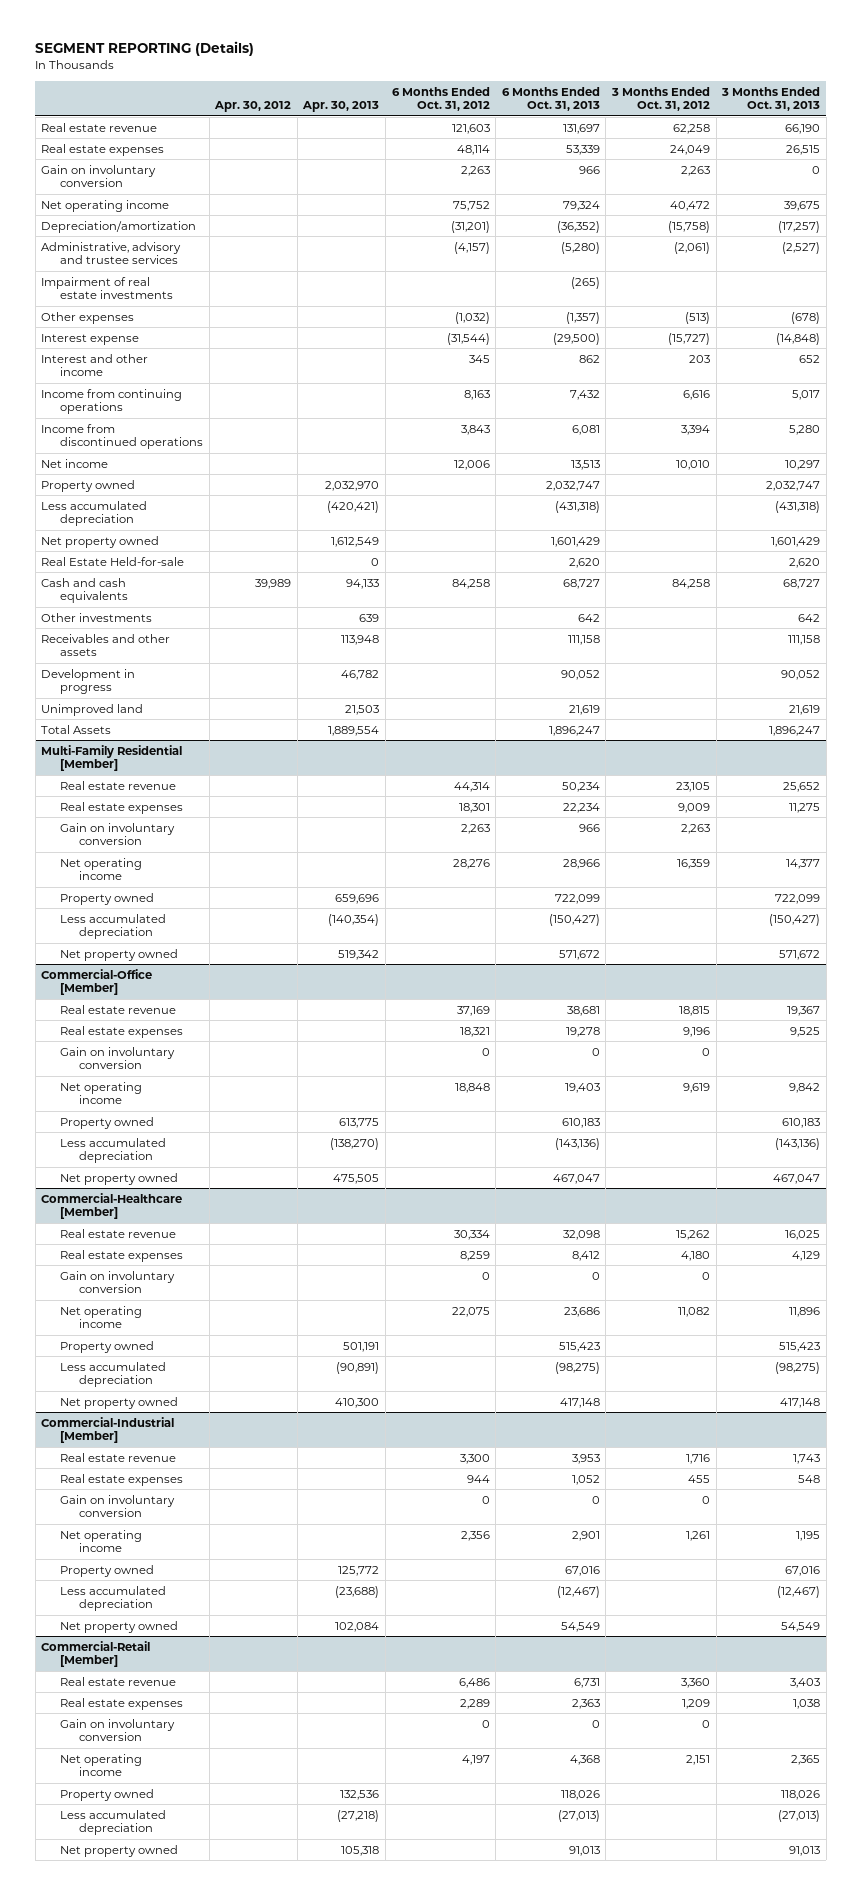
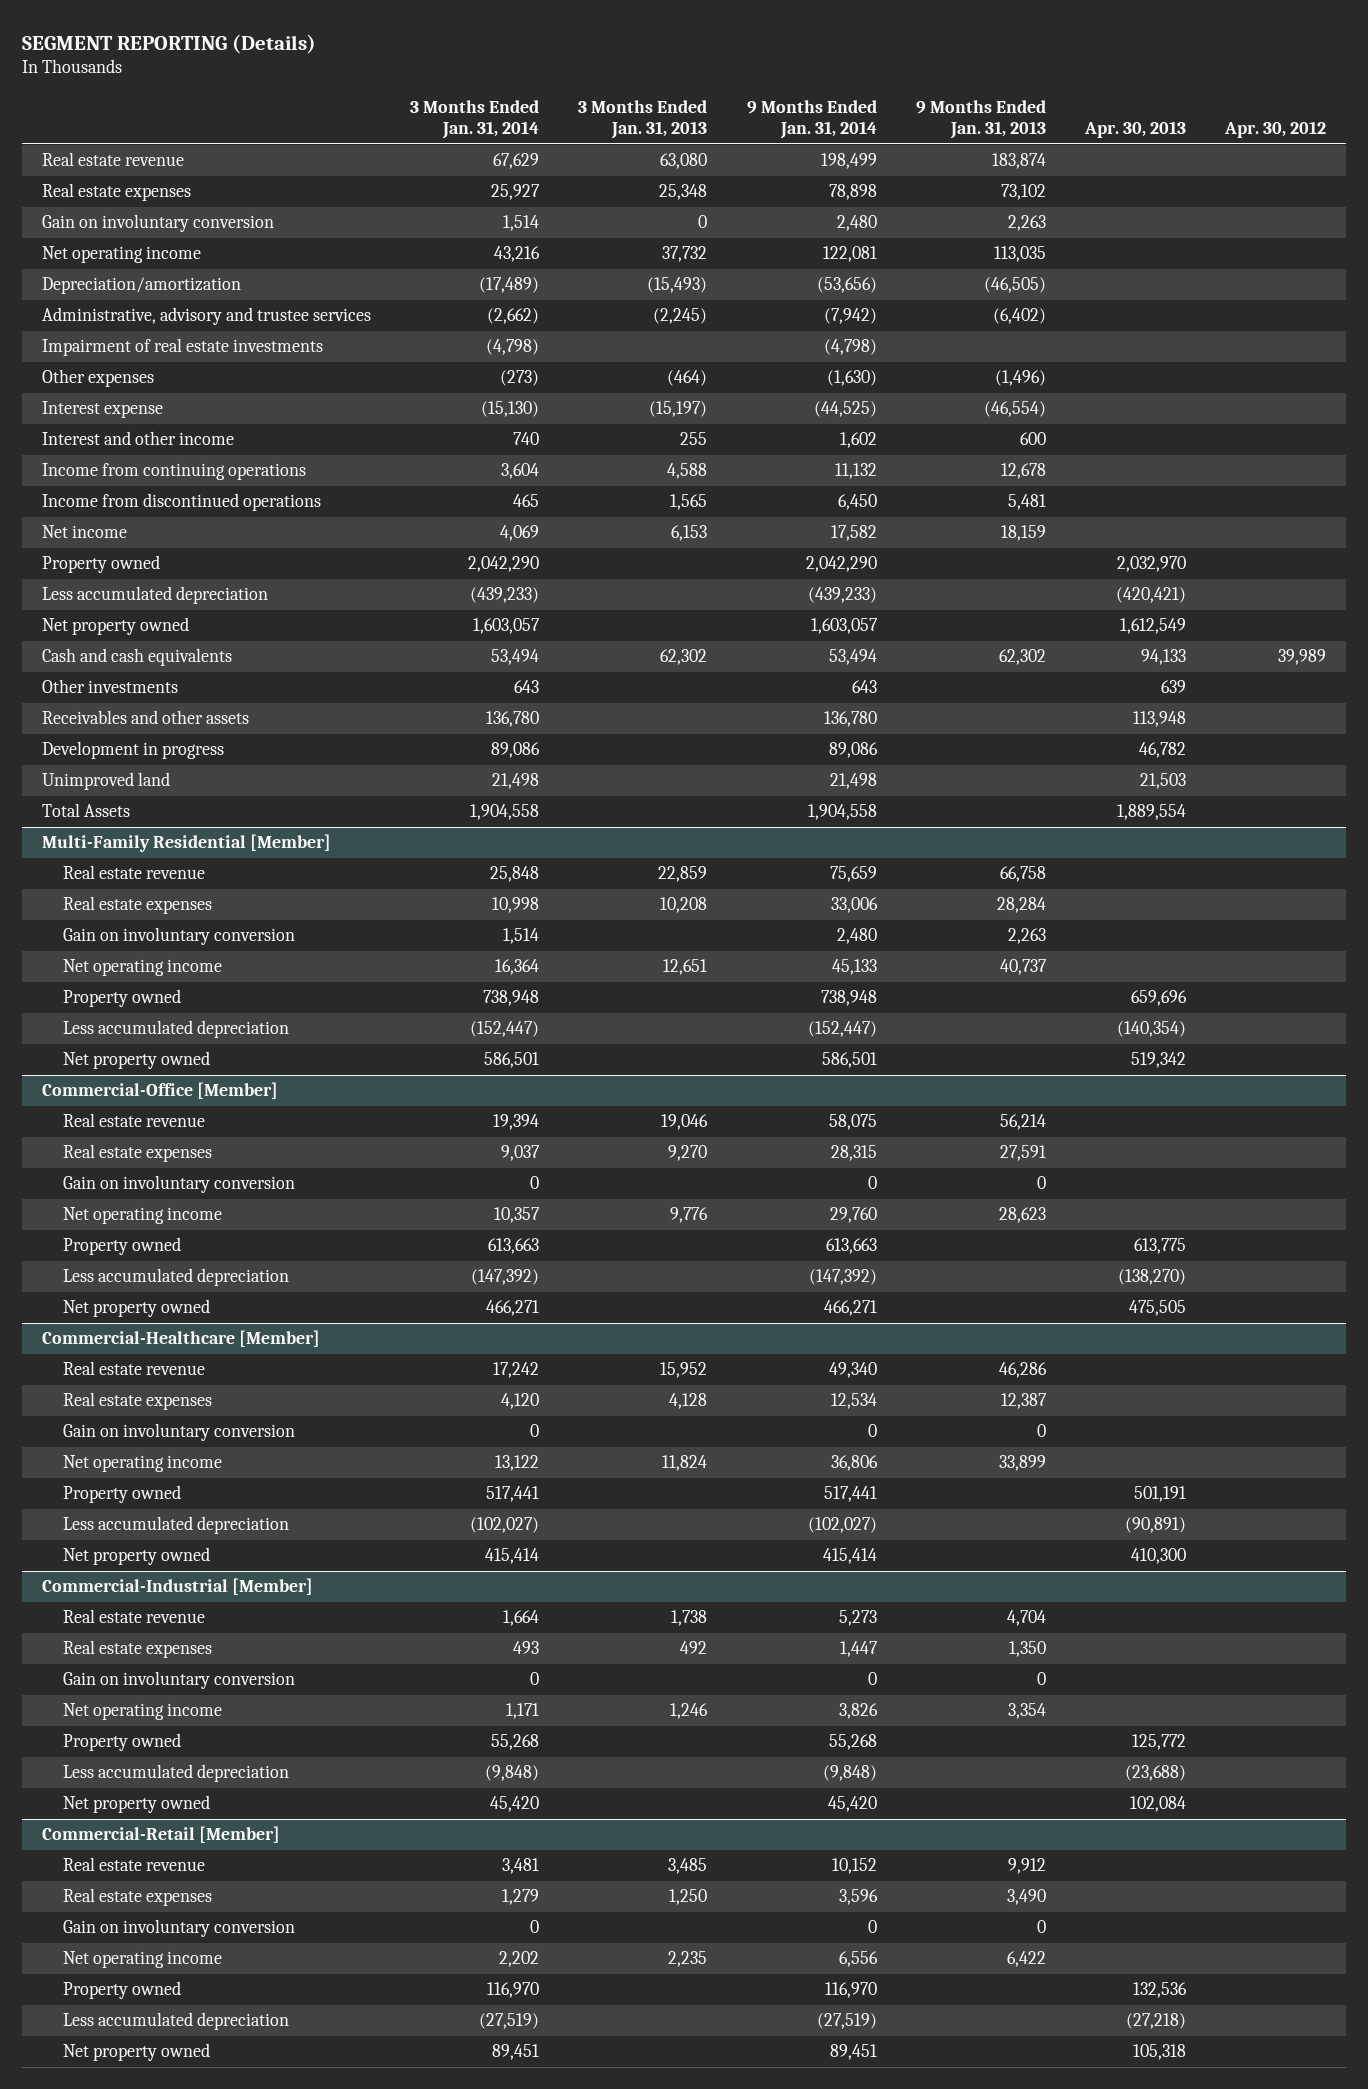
- | Apr. 30, 2012 | Apr. 30, 2013 | 6 Months Ended Oct. 31, 2012 | 6 Months Ended Oct. 31, 2013 | 3 Months Ended Oct. 31, 2012 | 3 Months Ended Oct. 31, 2013
+ | 3 Months Ended Jan. 31, 2014 | 3 Months Ended Jan. 31, 2013 | 9 Months Ended Jan. 31, 2014 | 9 Months Ended Jan. 31, 2013 | Apr. 30, 2013 | Apr. 30, 2012
- Real Estate Held-for-sale | | 0 | | 2,620 | | 2,620

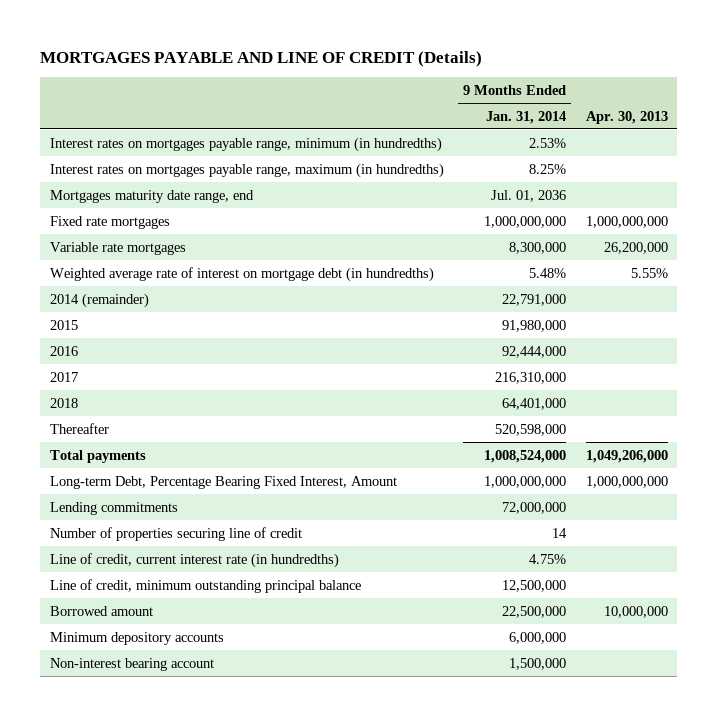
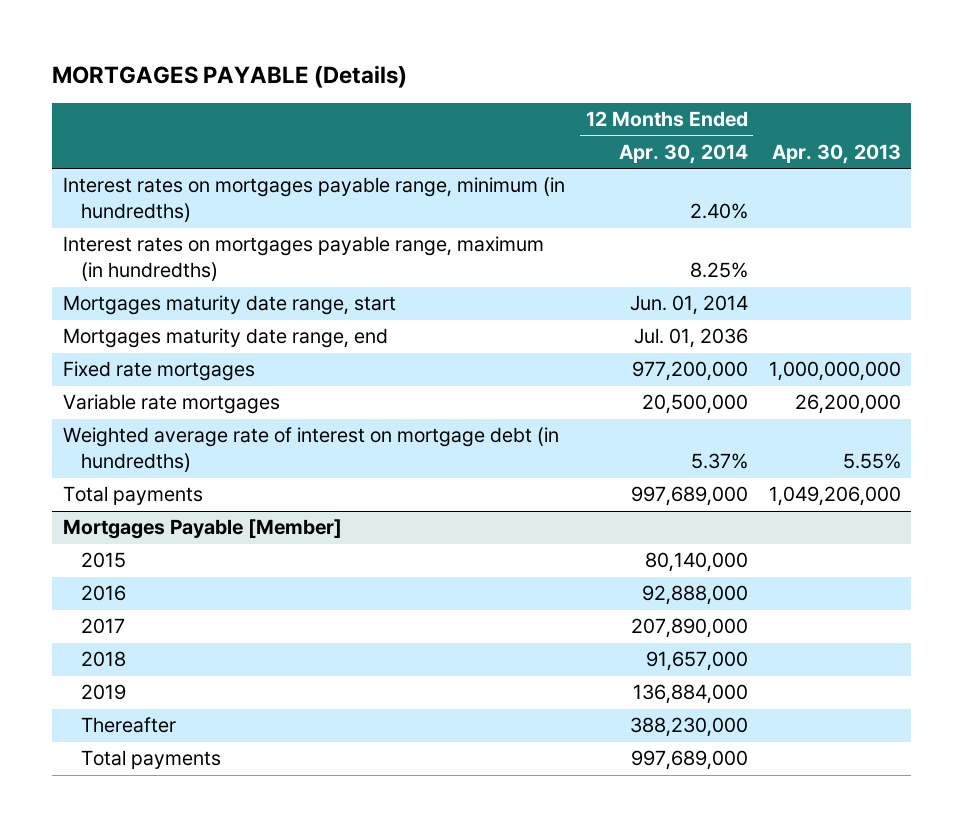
- MORTGAGES PAYABLE AND LINE OF CREDIT (Details)
+ MORTGAGES PAYABLE (Details)
- | 9 Months Ended Jan. 31, 2014 | Apr. 30, 2013
+ | 12 Months Ended Apr. 30, 2014 | Apr. 30, 2013
+ Mortgages maturity date range, start | Jun. 01, 2014 |
- 2014 (remainder) | 22,791,000 |
- 2015 | 91,980,000 |
- 2016 | 92,444,000 |
- 2017 | 216,310,000 |
- 2018 | 64,401,000 |
- Thereafter | 520,598,000 |
- Long-term Debt, Percentage Bearing Fixed Interest, Amount | 1,000,000,000 | 1,000,000,000
- Lending commitments | 72,000,000 |
- Number of properties securing line of credit | 14 |
- Line of credit, current interest rate (in hundredths) | 4.75% |
- Line of credit, minimum outstanding principal balance | 12,500,000 |
- Borrowed amount | 22,500,000 | 10,000,000
- Minimum depository accounts | 6,000,000 |
- Non-interest bearing account | 1,500,000 |
+ Mortgages Payable [Member]
+ 2015 | 80,140,000 |
+ 2016 | 92,888,000 |
+ 2017 | 207,890,000 |
+ 2018 | 91,657,000 |
+ 2019 | 136,884,000 |
+ Thereafter | 388,230,000 |
+ Total payments | 997,689,000 |

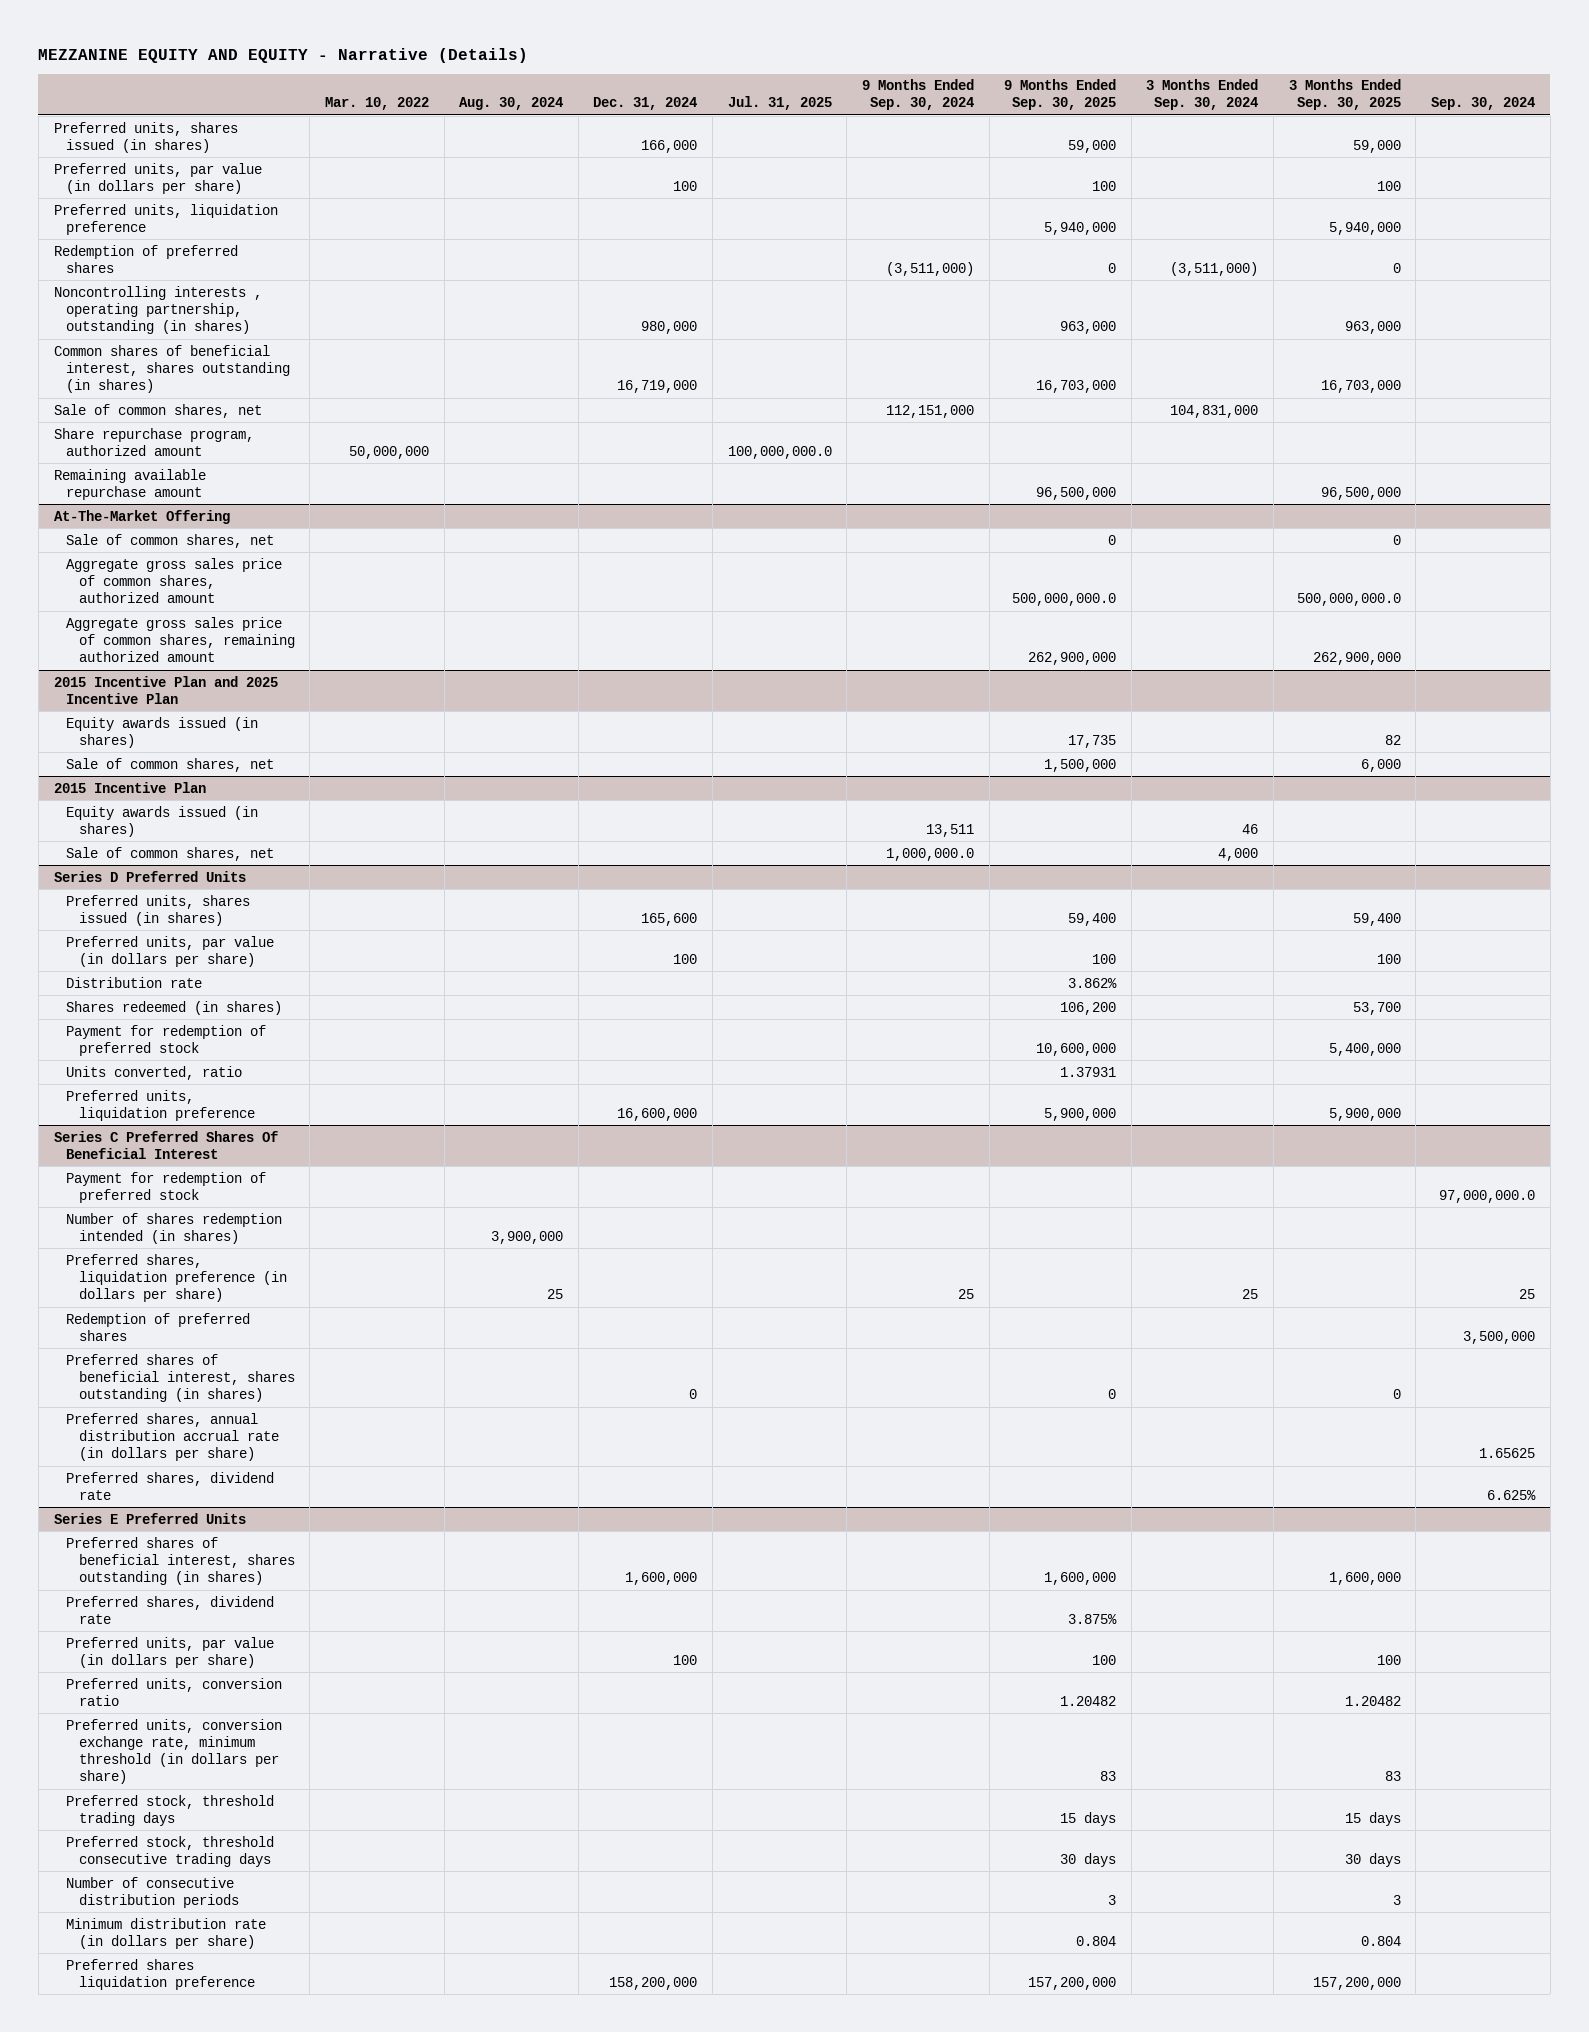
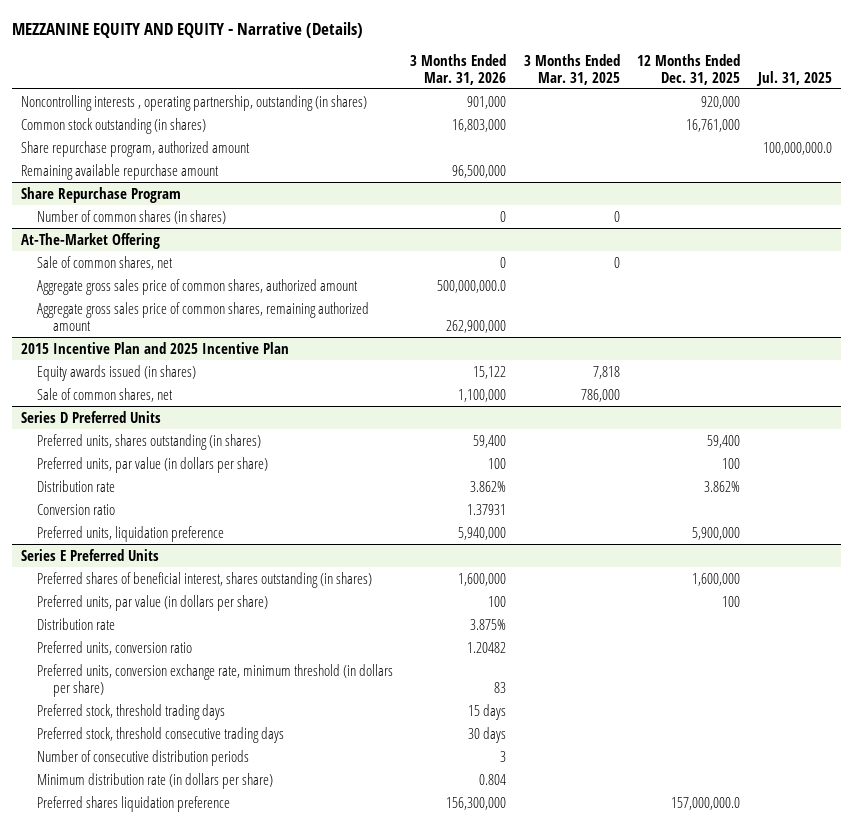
- | Mar. 10, 2022 | Aug. 30, 2024 | Dec. 31, 2024 | Jul. 31, 2025 | 9 Months Ended Sep. 30, 2024 | 9 Months Ended Sep. 30, 2025 | 3 Months Ended Sep. 30, 2024 | 3 Months Ended Sep. 30, 2025 | Sep. 30, 2024
+ | 3 Months Ended Mar. 31, 2026 | 3 Months Ended Mar. 31, 2025 | 12 Months Ended Dec. 31, 2025 | Jul. 31, 2025
- Preferred units, shares issued (in shares) | | | 166,000 | | | 59,000 | | 59,000 |
- Preferred units, par value (in dollars per share) | | | 100 | | | 100 | | 100 |
- Preferred units, liquidation preference | | | | | | 5,940,000 | | 5,940,000 |
- Redemption of preferred shares | | | | | (3,511,000) | 0 | (3,511,000) | 0 |
- Common shares of beneficial interest, shares outstanding (in shares) | | | 16,719,000 | | | 16,703,000 | | 16,703,000 |
- Sale of common shares, net | | | | | 112,151,000 | | 104,831,000 | |
+ Common stock outstanding (in shares) | 16,803,000 | | 16,761,000 |
+ Share Repurchase Program
+ Number of common shares (in shares) | 0 | 0 | |
- 2015 Incentive Plan
- Equity awards issued (in shares) | | | | | 13,511 | | 46 | |
- Sale of common shares, net | | | | | 1,000,000.0 | | 4,000 | |
@ Series D Preferred Units
- Preferred units, shares issued (in shares) | | | 165,600 | | | 59,400 | | 59,400 |
+ Preferred units, shares outstanding (in shares) | 59,400 | | 59,400 |
- Shares redeemed (in shares) | | | | | | 106,200 | | 53,700 |
- Payment for redemption of preferred stock | | | | | | 10,600,000 | | 5,400,000 |
- Units converted, ratio | | | | | | 1.37931 | | |
+ Conversion ratio | 1.37931 | | |
- Series C Preferred Shares Of Beneficial Interest
- Payment for redemption of preferred stock | | | | | | | | | 97,000,000.0
- Number of shares redemption intended (in shares) | | 3,900,000 | | | | | | |
- Preferred shares, liquidation preference (in dollars per share) | | 25 | | | 25 | | 25 | | 25
- Redemption of preferred shares | | | | | | | | | 3,500,000
- Preferred shares of beneficial interest, shares outstanding (in shares) | | | 0 | | | 0 | | 0 |
- Preferred shares, annual distribution accrual rate (in dollars per share) | | | | | | | | | 1.65625
- Preferred shares, dividend rate | | | | | | | | | 6.625%
@ Series E Preferred Units
- Preferred shares, dividend rate | | | | | | 3.875% | | |
+ Distribution rate | 3.875% | | |

